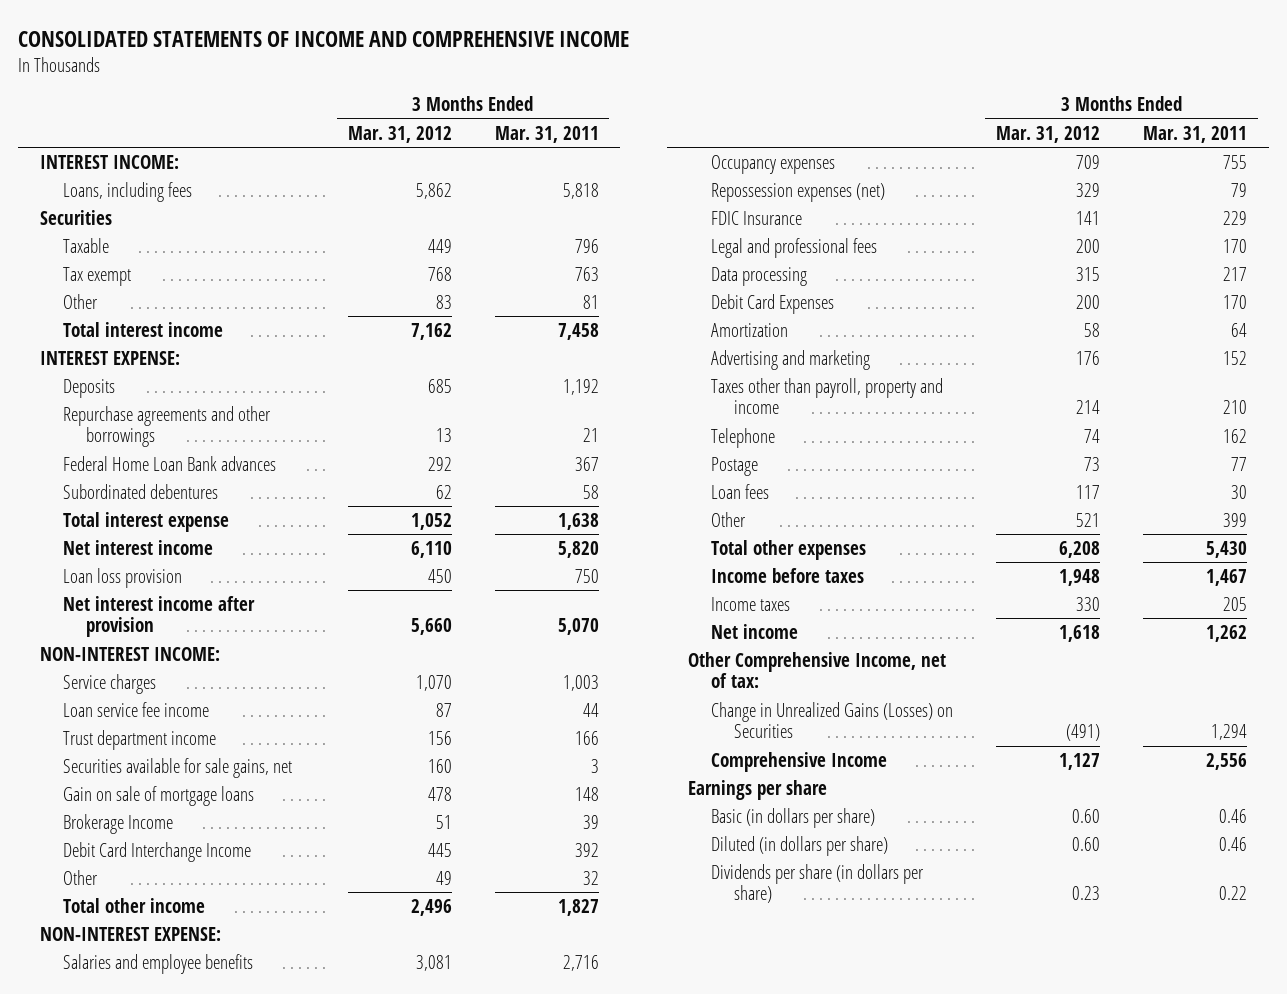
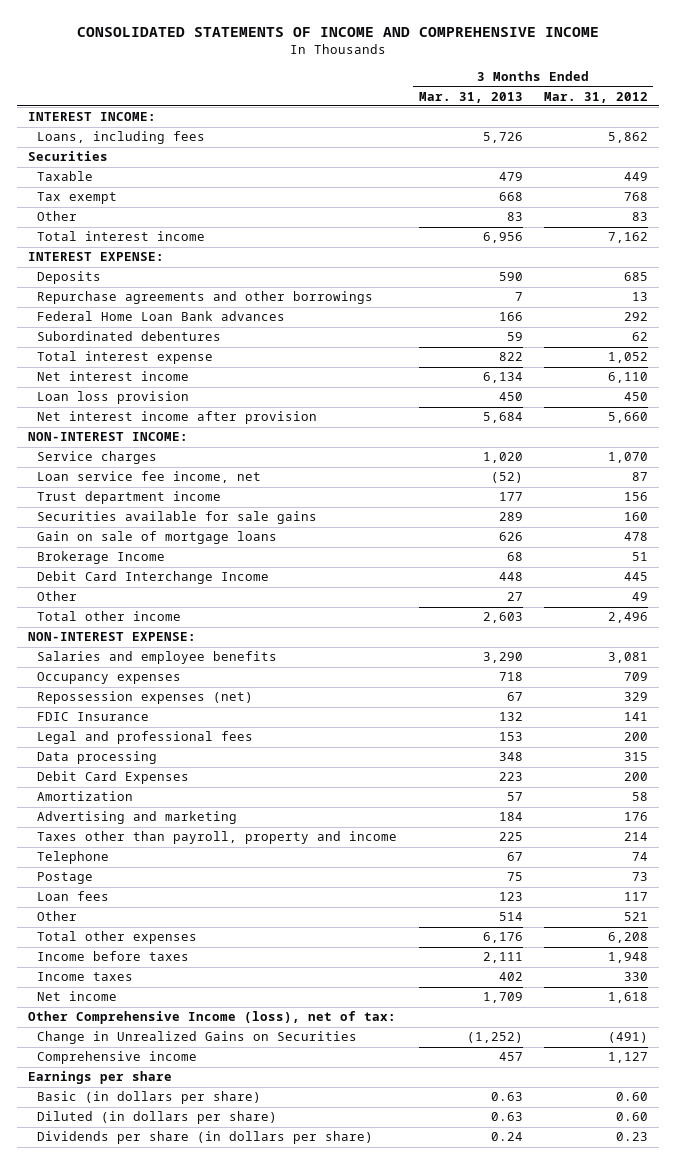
- | 3 Months Ended Mar. 31, 2012 | 3 Months Ended Mar. 31, 2011
+ | 3 Months Ended Mar. 31, 2013 | 3 Months Ended Mar. 31, 2012
- Loan service fee income | 87 | 44
+ Loan service fee income, net | (52) | 87
- Securities available for sale gains, net | 160 | 3
+ Securities available for sale gains | 289 | 160
- Other Comprehensive Income, net of tax:
- Change in Unrealized Gains (Losses) on Securities | (491) | 1,294
- Comprehensive Income | 1,127 | 2,556
+ Other Comprehensive Income (loss), net of tax:
+ Change in Unrealized Gains on Securities | (1,252) | (491)
+ Comprehensive income | 457 | 1,127

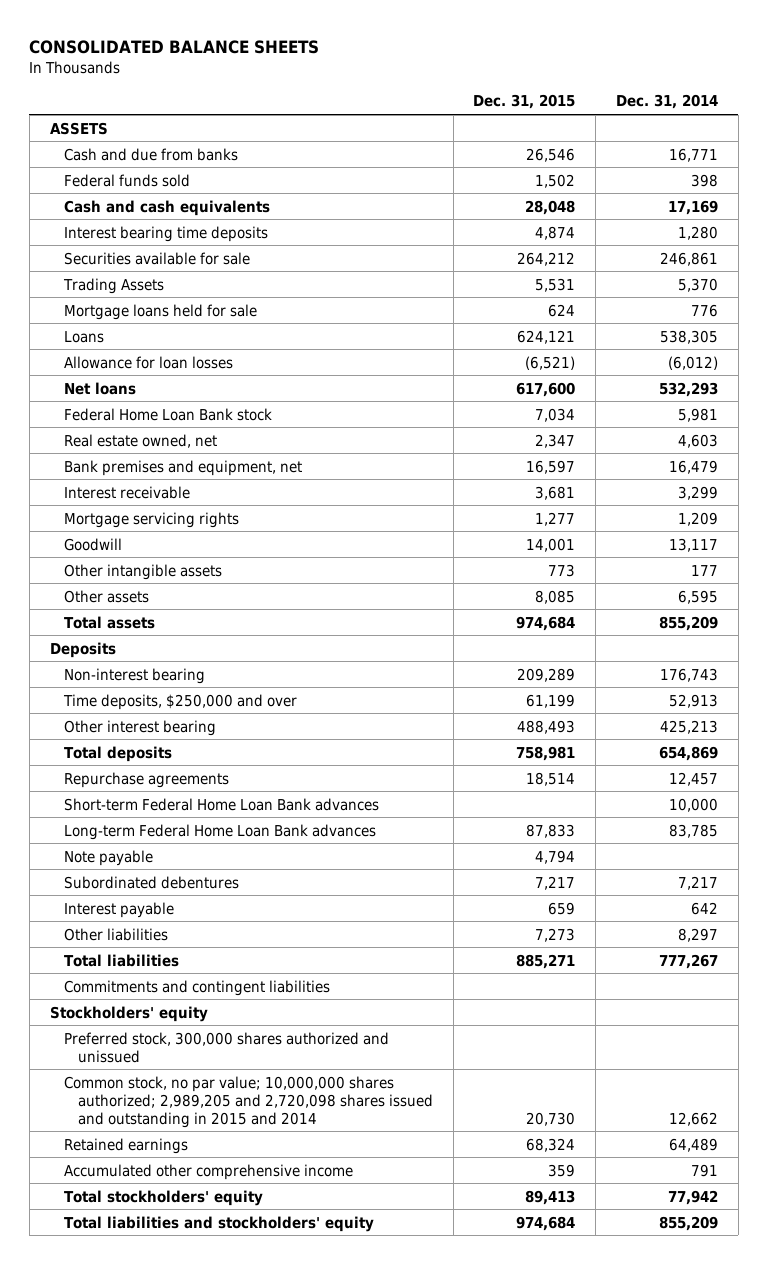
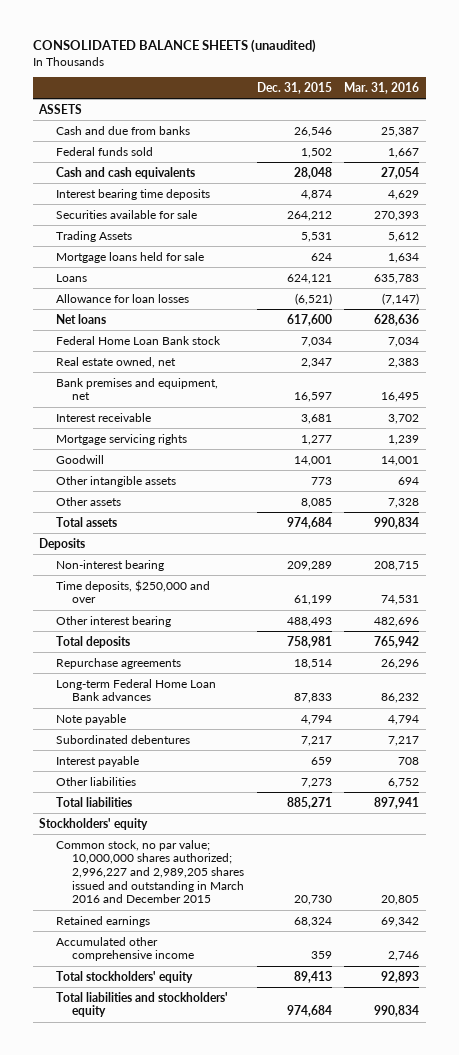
- CONSOLIDATED BALANCE SHEETS
+ CONSOLIDATED BALANCE SHEETS (unaudited)
- | Dec. 31, 2015 | Dec. 31, 2014
+ | Dec. 31, 2015 | Mar. 31, 2016
- Short-term Federal Home Loan Bank advances | | 10,000
- Commitments and contingent liabilities
- Preferred stock, 300,000 shares authorized and unissued
- Common stock, no par value; 10,000,000 shares authorized; 2,989,205 and 2,720,098 shares issued and outstanding in 2015 and 2014 | 20,730 | 12,662
+ Common stock, no par value; 10,000,000 shares authorized; 2,996,227 and 2,989,205 shares issued and outstanding in March 2016 and December 2015 | 20,730 | 20,805

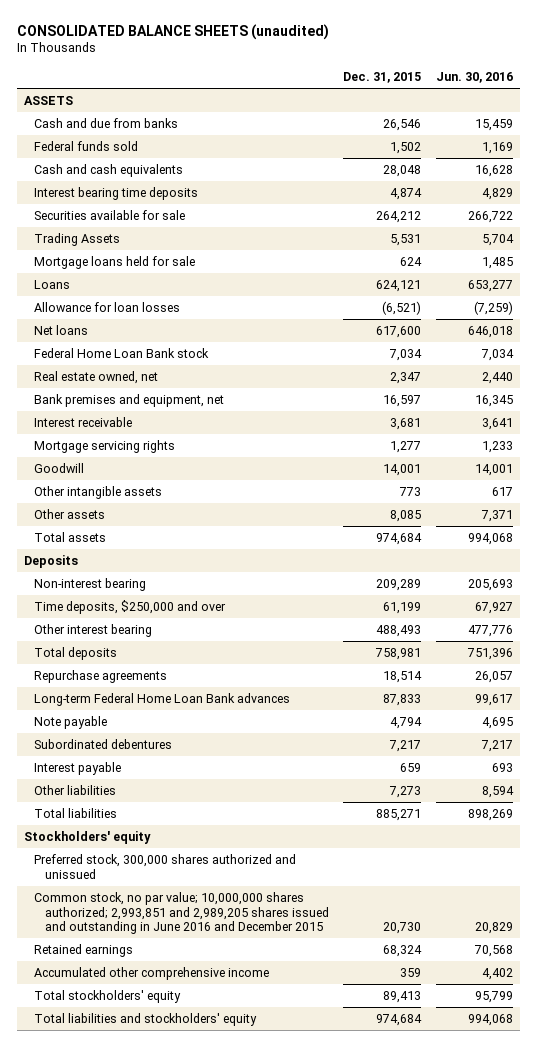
- | Dec. 31, 2015 | Mar. 31, 2016
+ | Dec. 31, 2015 | Jun. 30, 2016
- Common stock, no par value; 10,000,000 shares authorized; 2,996,227 and 2,989,205 shares issued and outstanding in March 2016 and December 2015 | 20,730 | 20,805
+ Preferred stock, 300,000 shares authorized and unissued
+ Common stock, no par value; 10,000,000 shares authorized; 2,993,851 and 2,989,205 shares issued and outstanding in June 2016 and December 2015 | 20,730 | 20,829

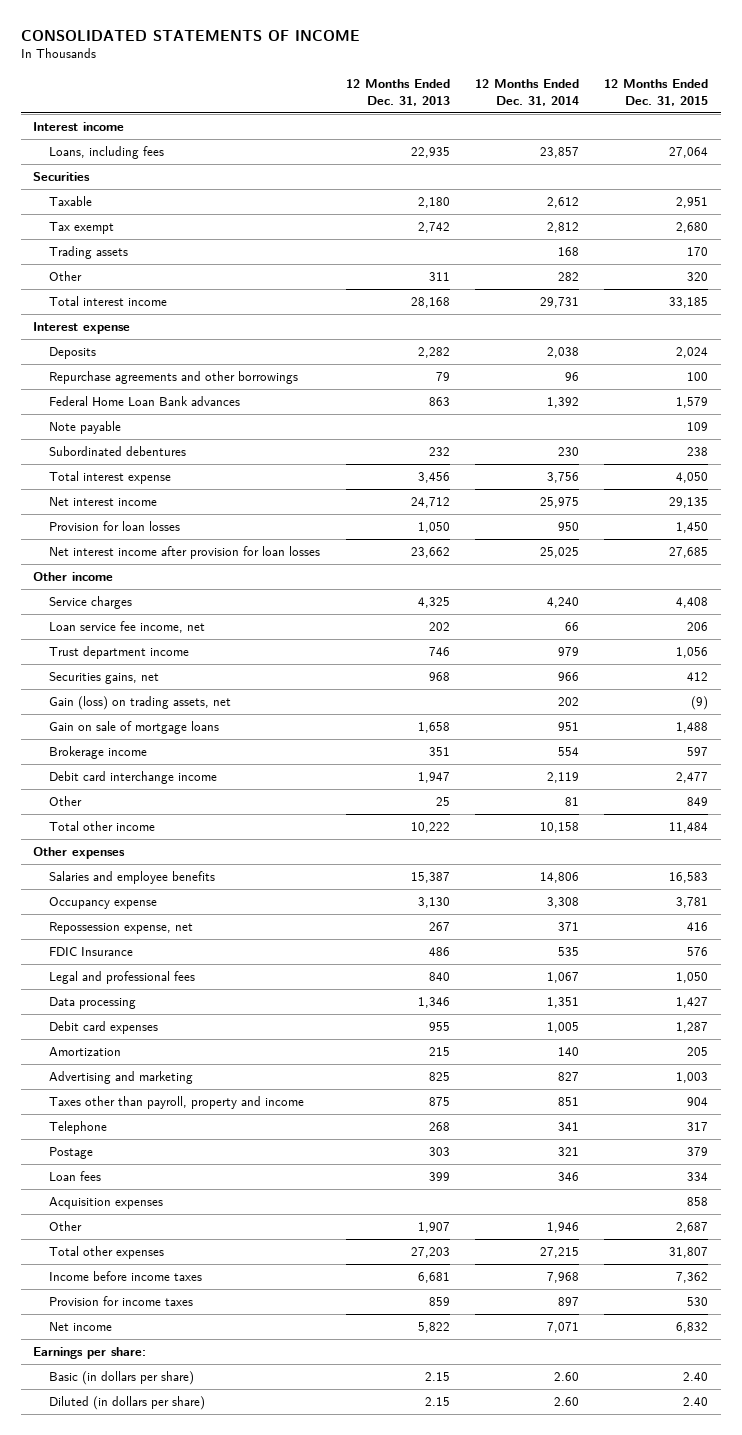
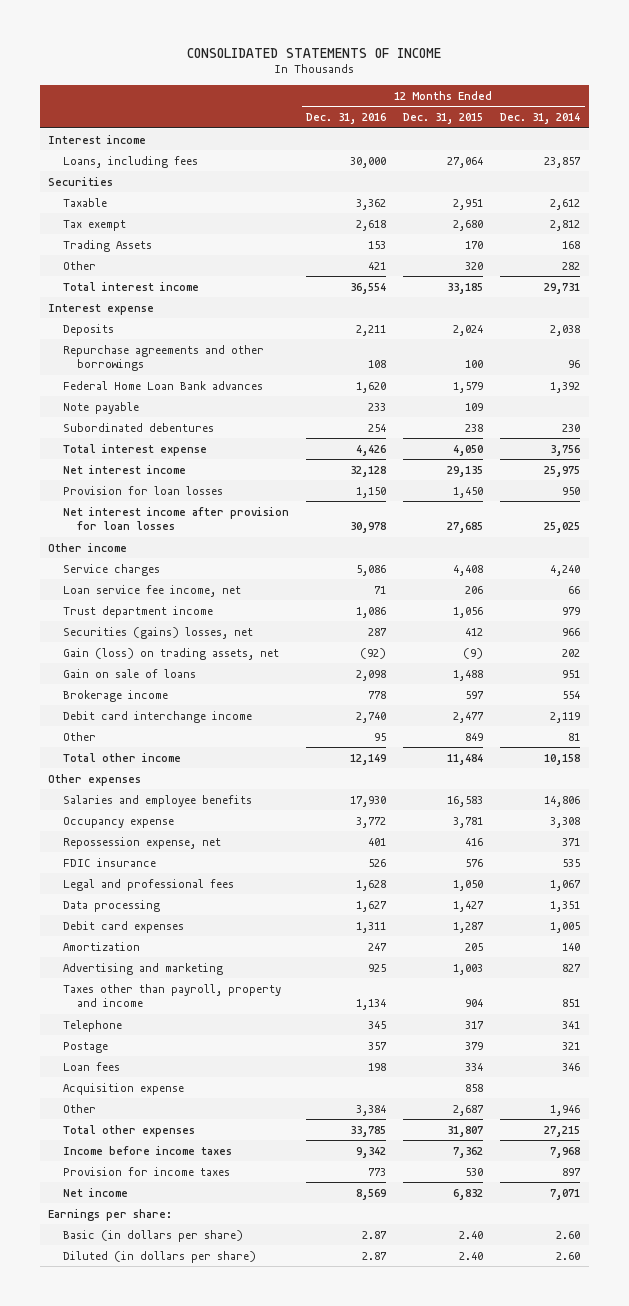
- | 12 Months Ended Dec. 31, 2013 | 12 Months Ended Dec. 31, 2014 | 12 Months Ended Dec. 31, 2015
+ | 12 Months Ended Dec. 31, 2016 | 12 Months Ended Dec. 31, 2015 | 12 Months Ended Dec. 31, 2014
- Trading assets | | 168 | 170
+ Trading Assets | 153 | 170 | 168
- Securities gains, net | 968 | 966 | 412
+ Securities (gains) losses, net | 287 | 412 | 966
- Gain on sale of mortgage loans | 1,658 | 951 | 1,488
+ Gain on sale of loans | 2,098 | 1,488 | 951
- FDIC Insurance | 486 | 535 | 576
+ FDIC insurance | 526 | 576 | 535
- Acquisition expenses | | | 858
+ Acquisition expense | | 858 |

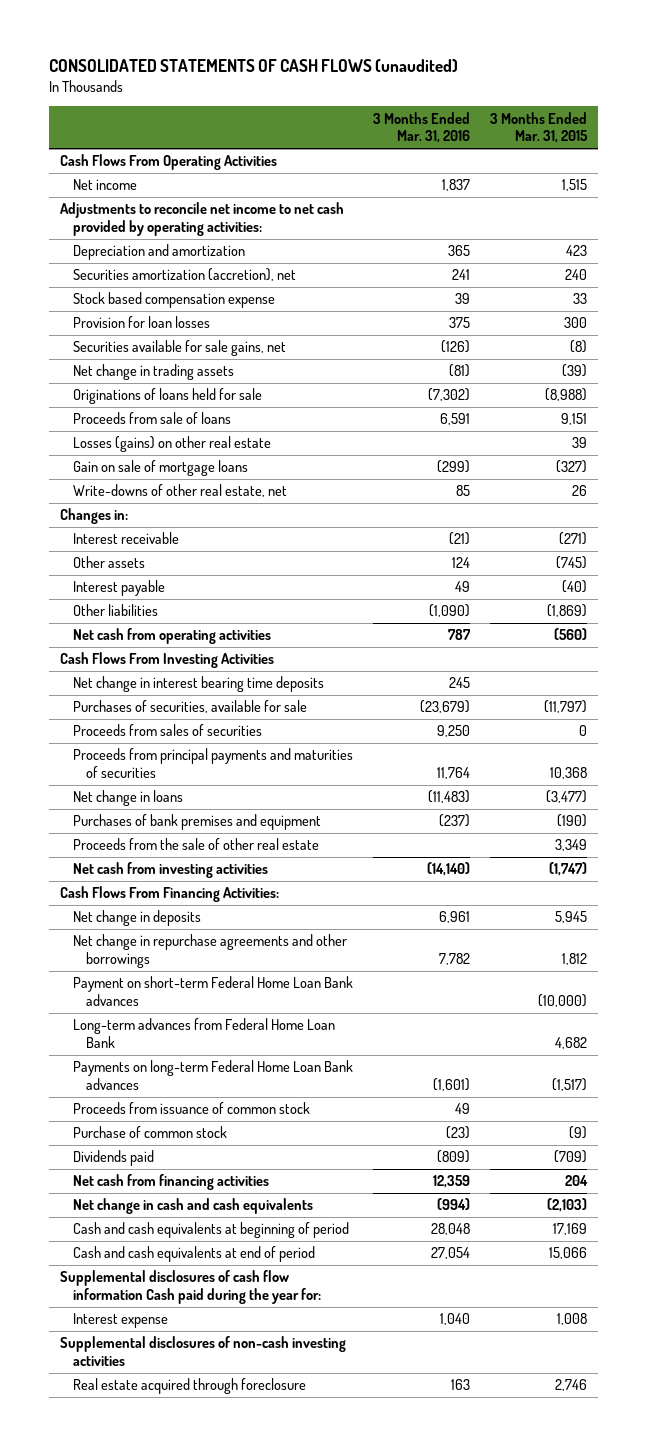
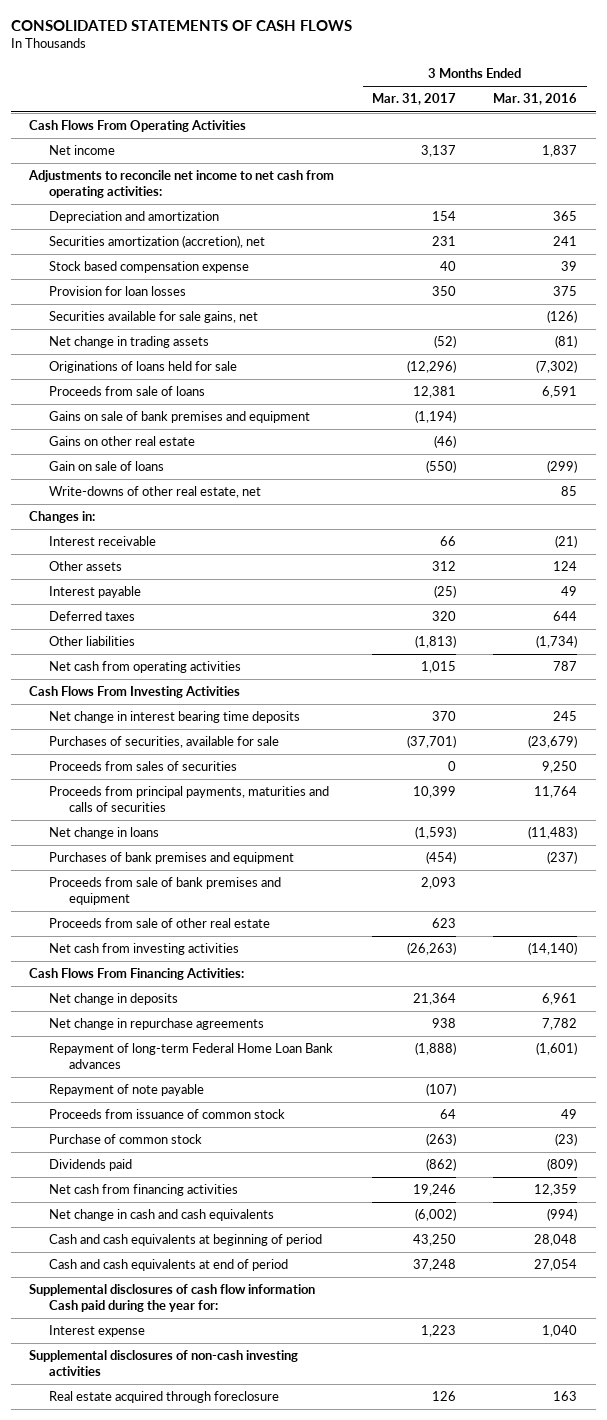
- CONSOLIDATED STATEMENTS OF CASH FLOWS (unaudited)
+ CONSOLIDATED STATEMENTS OF CASH FLOWS
- | 3 Months Ended Mar. 31, 2016 | 3 Months Ended Mar. 31, 2015
+ | 3 Months Ended Mar. 31, 2017 | 3 Months Ended Mar. 31, 2016
- Adjustments to reconcile net income to net cash provided by operating activities:
+ Adjustments to reconcile net income to net cash from operating activities:
- Losses (gains) on other real estate | | 39
- Gain on sale of mortgage loans | (299) | (327)
+ Gains on sale of bank premises and equipment | (1,194) |
+ Gains on other real estate | (46) |
+ Gain on sale of loans | (550) | (299)
- Other liabilities | (1,090) | (1,869)
+ Deferred taxes | 320 | 644
+ Other liabilities | (1,813) | (1,734)
- Proceeds from principal payments and maturities of securities | 11,764 | 10,368
+ Proceeds from principal payments, maturities and calls of securities | 10,399 | 11,764
- Proceeds from the sale of other real estate | | 3,349
+ Proceeds from sale of bank premises and equipment | 2,093 |
+ Proceeds from sale of other real estate | 623 |
- Net change in repurchase agreements and other borrowings | 7,782 | 1,812
- Payment on short-term Federal Home Loan Bank advances | | (10,000)
- Long-term advances from Federal Home Loan Bank | | 4,682
- Payments on long-term Federal Home Loan Bank advances | (1,601) | (1,517)
+ Net change in repurchase agreements | 938 | 7,782
+ Repayment of long-term Federal Home Loan Bank advances | (1,888) | (1,601)
+ Repayment of note payable | (107) |

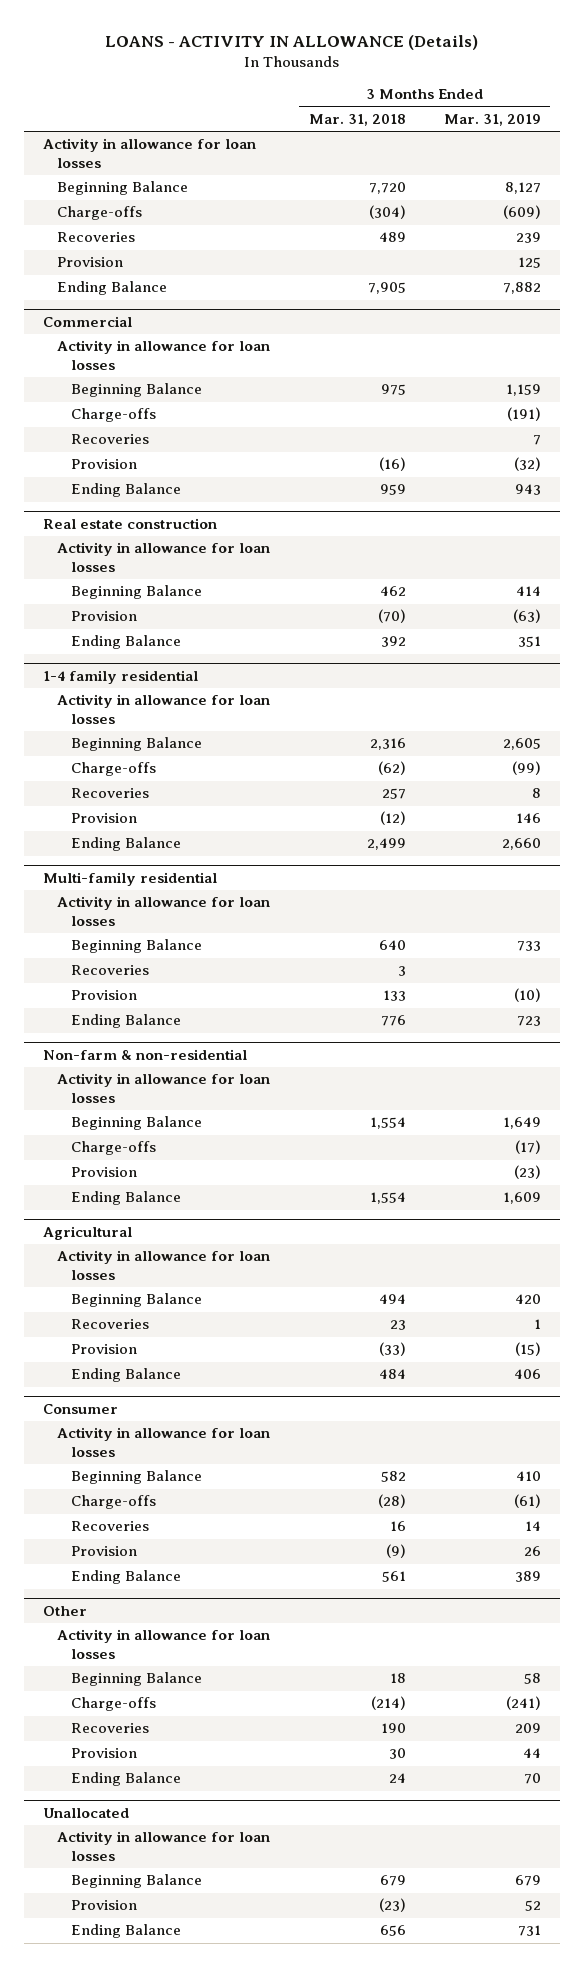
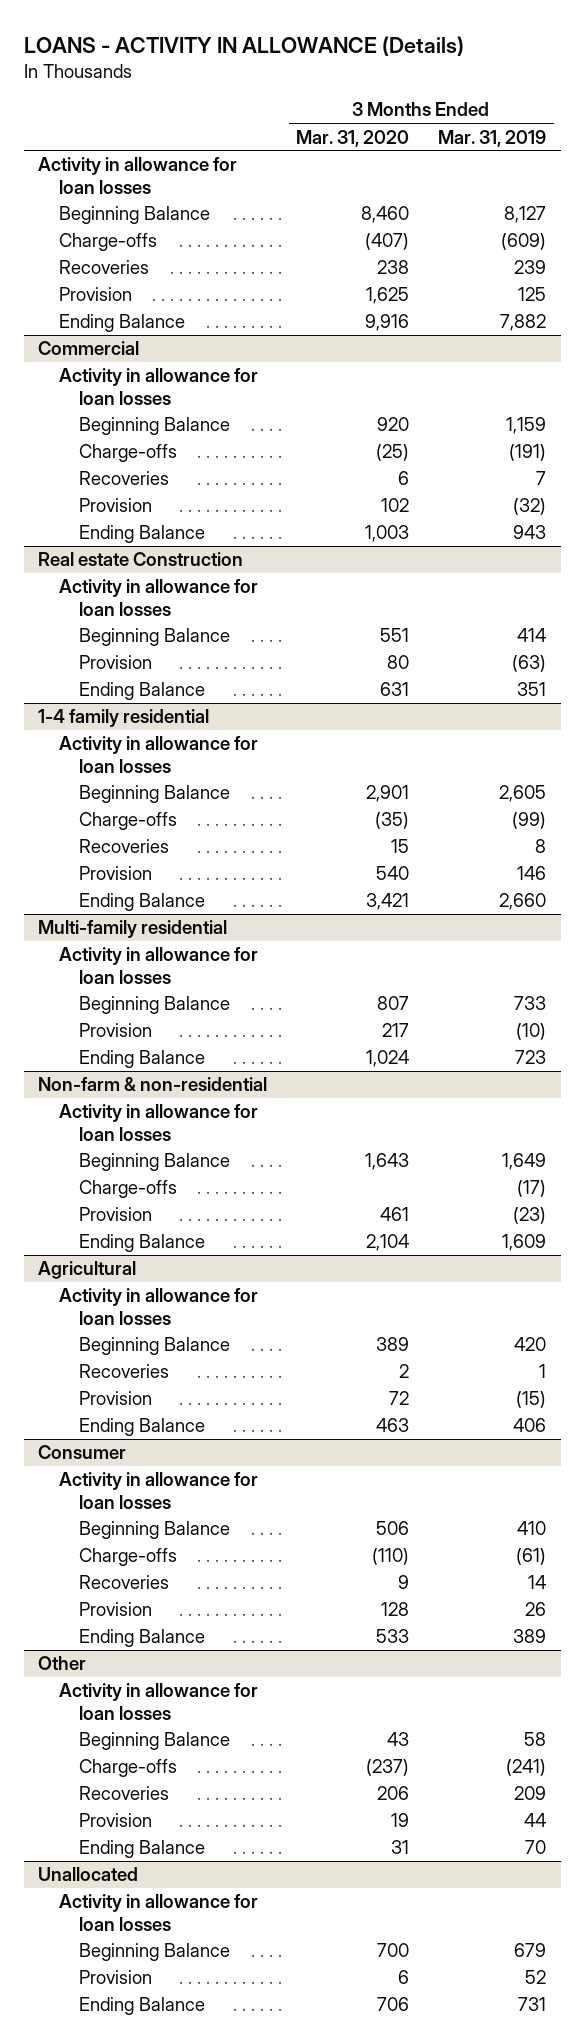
- | 3 Months Ended Mar. 31, 2018 | 3 Months Ended Mar. 31, 2019
+ | 3 Months Ended Mar. 31, 2020 | 3 Months Ended Mar. 31, 2019
- Real estate construction
+ Real estate Construction
@ Multi-family residential
- Recoveries | 3 |

